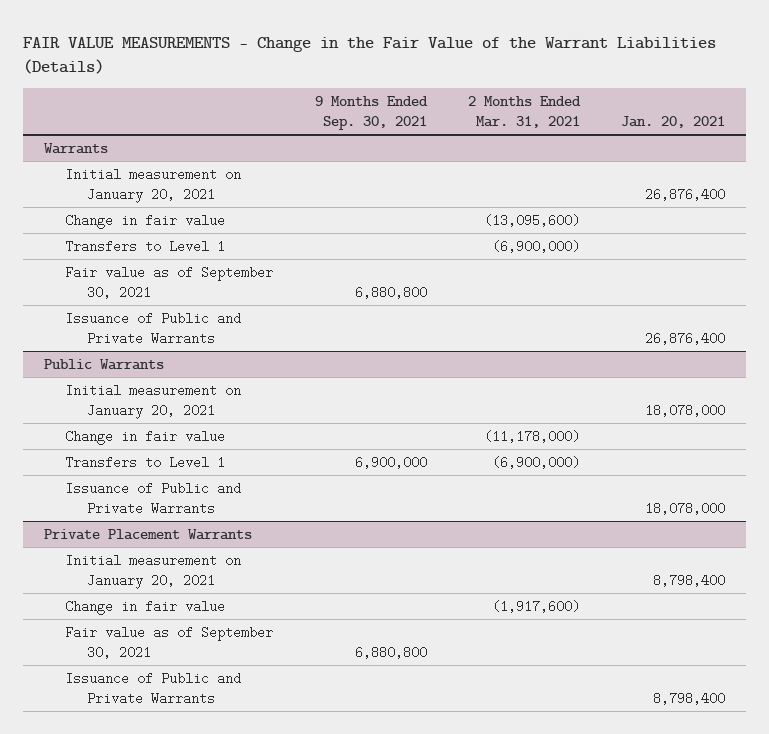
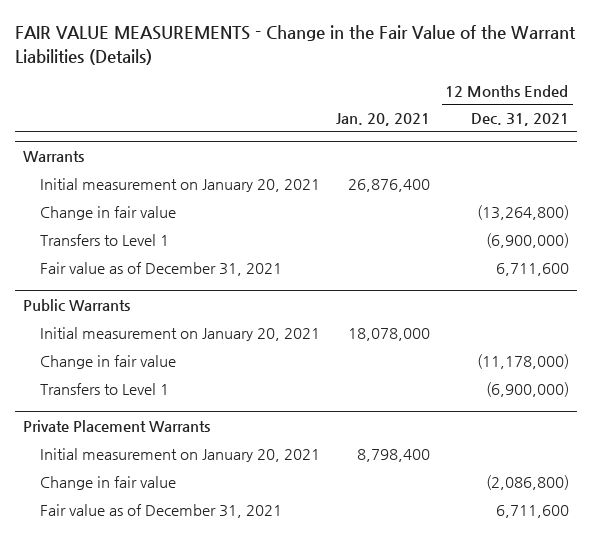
- | 9 Months Ended Sep. 30, 2021 | 2 Months Ended Mar. 31, 2021 | Jan. 20, 2021
+ | Jan. 20, 2021 | 12 Months Ended Dec. 31, 2021
@ Warrants
- Fair value as of September 30, 2021 | 6,880,800 | |
- Issuance of Public and Private Warrants | | | 26,876,400
+ Fair value as of December 31, 2021 | | 6,711,600
@ Public Warrants
- Issuance of Public and Private Warrants | | | 18,078,000
@ Private Placement Warrants
- Fair value as of September 30, 2021 | 6,880,800 | |
- Issuance of Public and Private Warrants | | | 8,798,400
+ Fair value as of December 31, 2021 | | 6,711,600

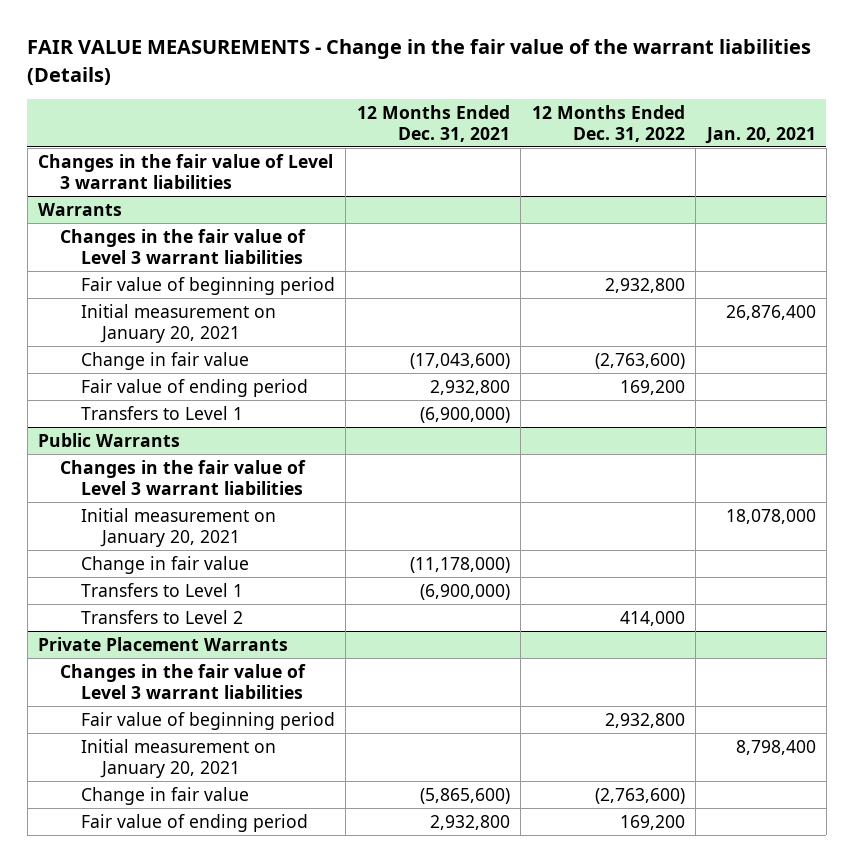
- FAIR VALUE MEASUREMENTS - Change in the Fair Value of the Warrant Liabilities (Details)
+ FAIR VALUE MEASUREMENTS - Change in the fair value of the warrant liabilities (Details)
- | Jan. 20, 2021 | 12 Months Ended Dec. 31, 2021
+ | 12 Months Ended Dec. 31, 2021 | 12 Months Ended Dec. 31, 2022 | Jan. 20, 2021
+ Changes in the fair value of Level 3 warrant liabilities
@ Warrants
+ Changes in the fair value of Level 3 warrant liabilities
+ Fair value of beginning period | | 2,932,800 |
- Change in fair value | | (13,264,800)
+ Change in fair value | (17,043,600) | (2,763,600) |
+ Fair value of ending period | 2,932,800 | 169,200 |
- Fair value as of December 31, 2021 | | 6,711,600
@ Public Warrants
+ Changes in the fair value of Level 3 warrant liabilities
+ Transfers to Level 2 | | 414,000 |
@ Private Placement Warrants
+ Changes in the fair value of Level 3 warrant liabilities
+ Fair value of beginning period | | 2,932,800 |
- Change in fair value | | (2,086,800)
- Fair value as of December 31, 2021 | | 6,711,600
+ Change in fair value | (5,865,600) | (2,763,600) |
+ Fair value of ending period | 2,932,800 | 169,200 |

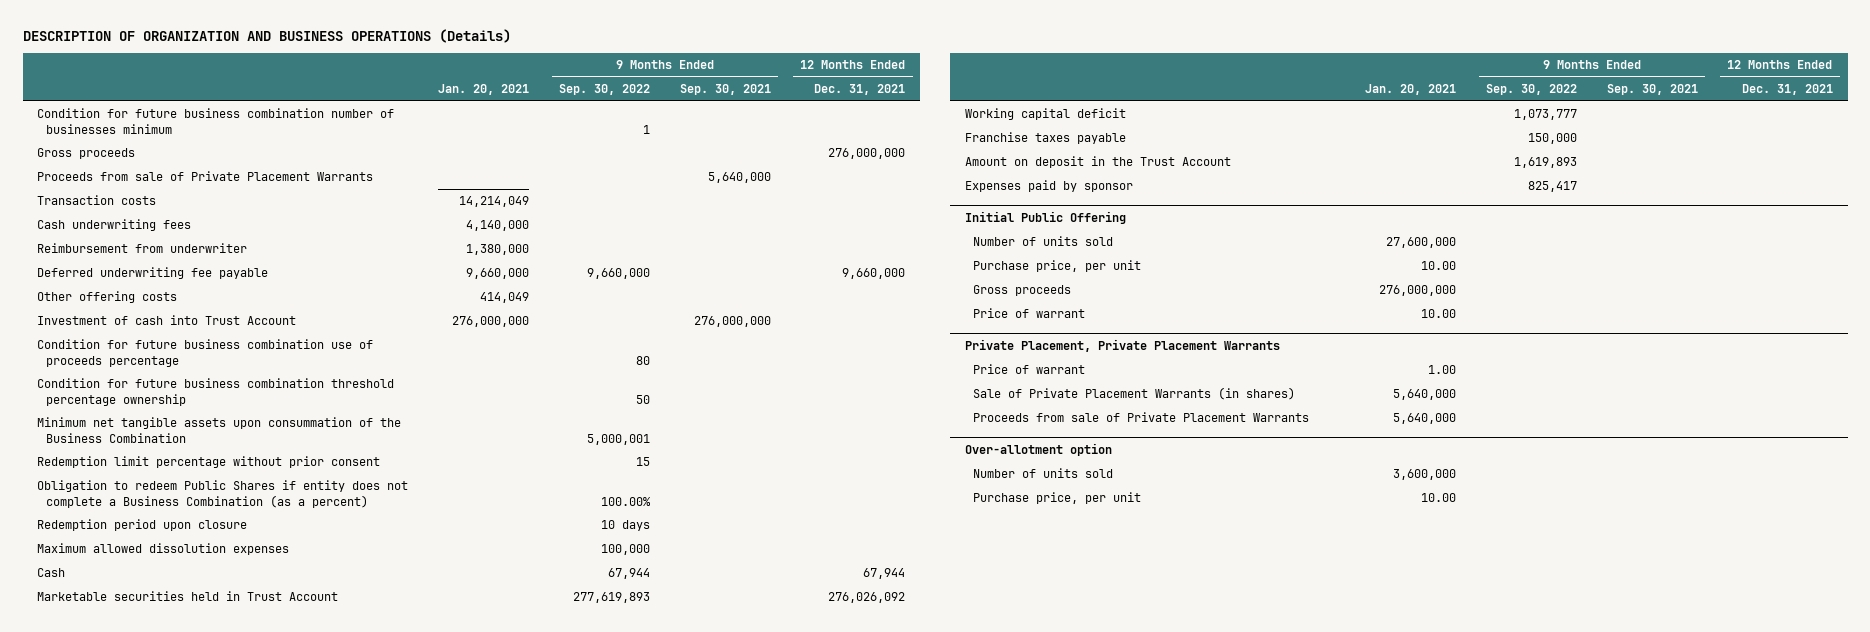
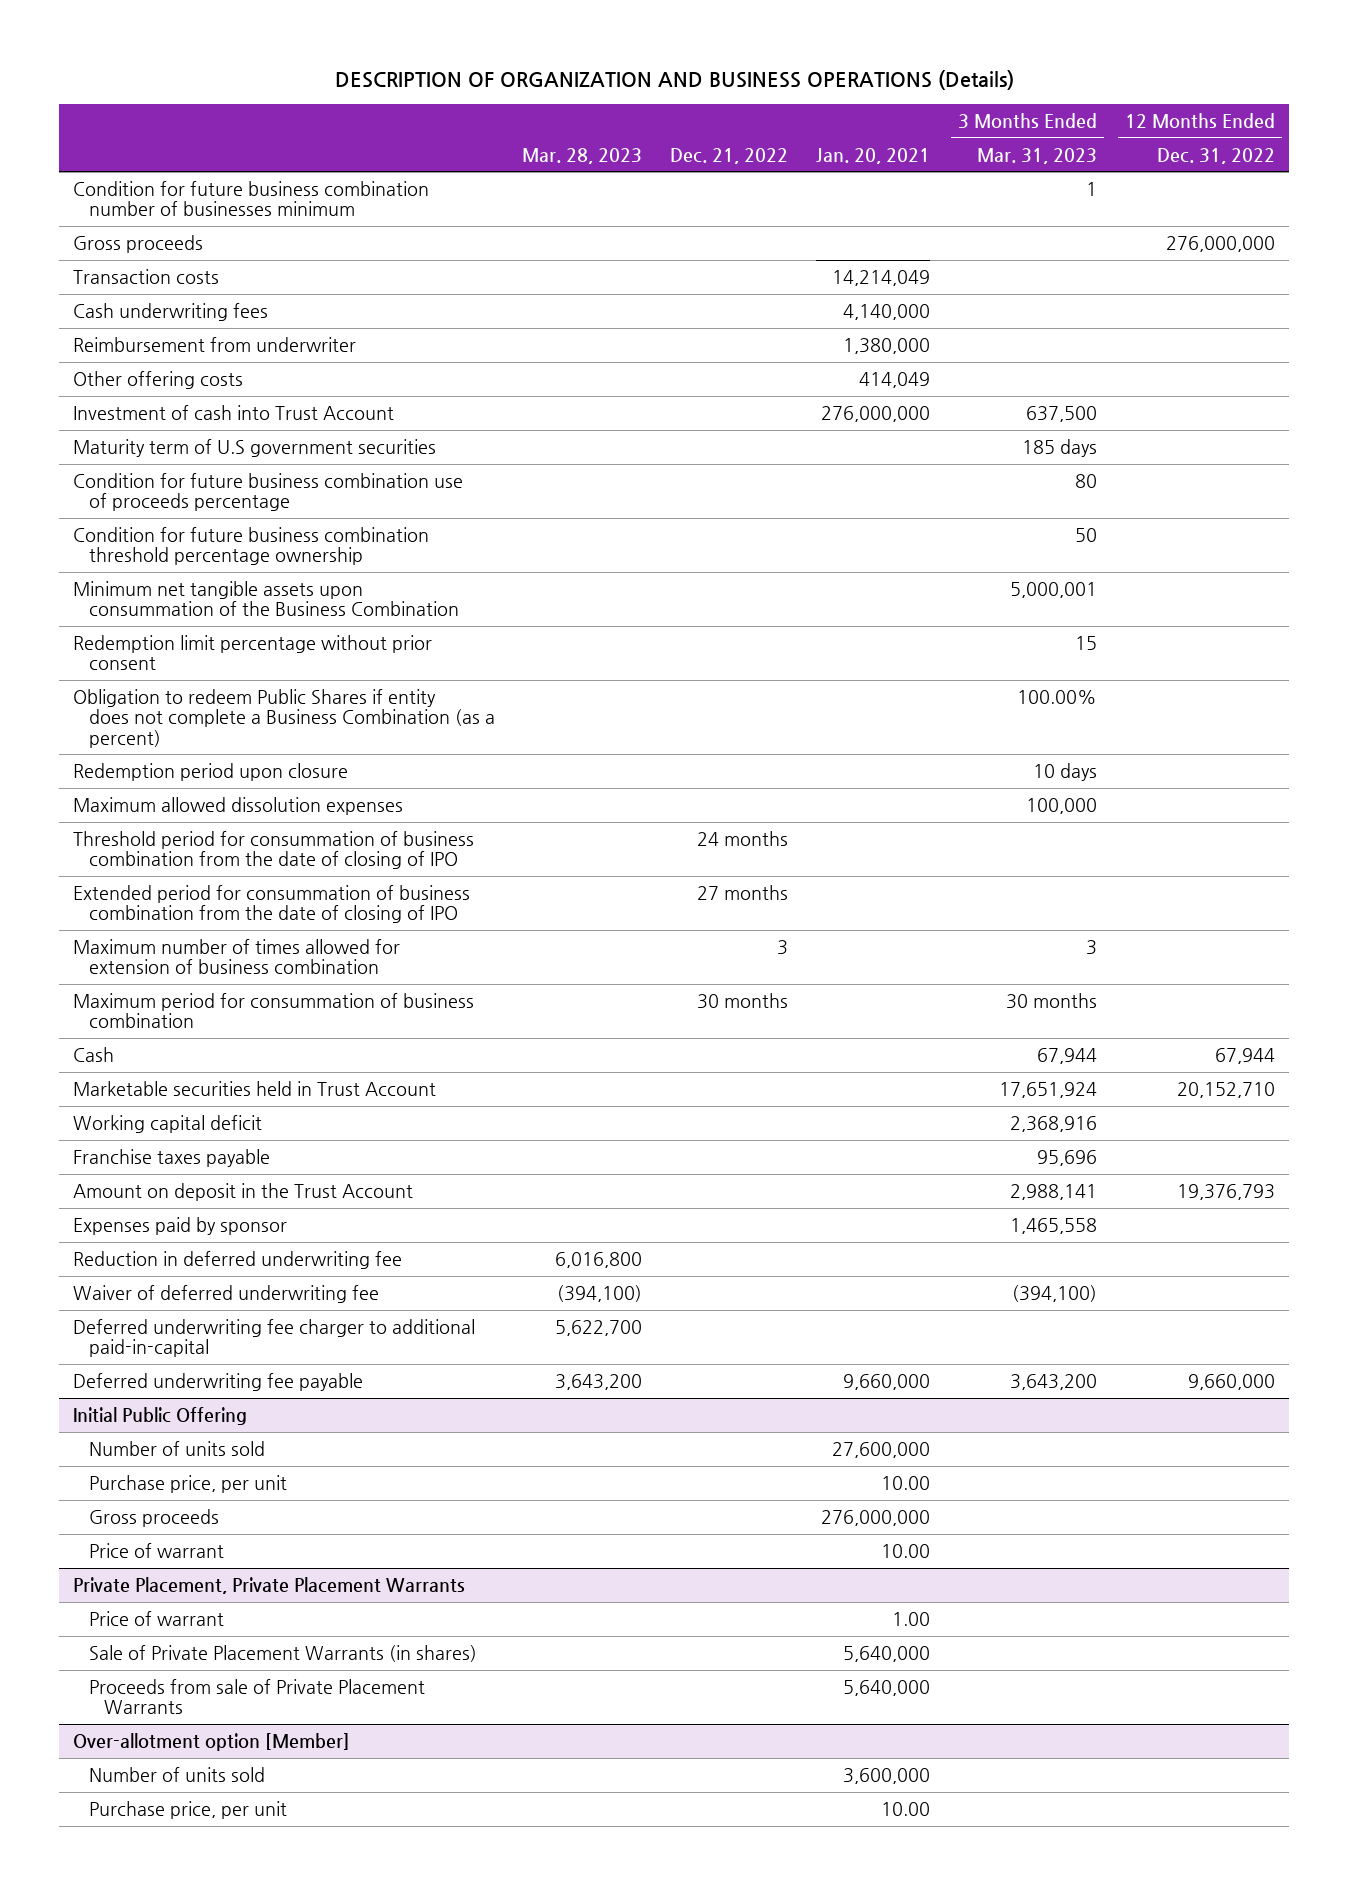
- | Jan. 20, 2021 | 9 Months Ended Sep. 30, 2022 | 9 Months Ended Sep. 30, 2021 | 12 Months Ended Dec. 31, 2021
+ | Mar. 28, 2023 | Dec. 21, 2022 | Jan. 20, 2021 | 3 Months Ended Mar. 31, 2023 | 12 Months Ended Dec. 31, 2022
- Proceeds from sale of Private Placement Warrants | | | 5,640,000 |
+ Maturity term of U.S government securities | | | | 185 days |
+ Threshold period for consummation of business combination from the date of closing of IPO | | 24 months | | |
+ Extended period for consummation of business combination from the date of closing of IPO | | 27 months | | |
+ Maximum number of times allowed for extension of business combination | | 3 | | 3 |
+ Maximum period for consummation of business combination | | 30 months | | 30 months |
+ Reduction in deferred underwriting fee | 6,016,800 | | | |
+ Waiver of deferred underwriting fee | (394,100) | | | (394,100) |
+ Deferred underwriting fee charger to additional paid-in-capital | 5,622,700 | | | |
moved down: Deferred underwriting fee payable | 3,643,200 | | 9,660,000 | 3,643,200 | 9,660,000
- Over-allotment option
+ Over-allotment option [Member]

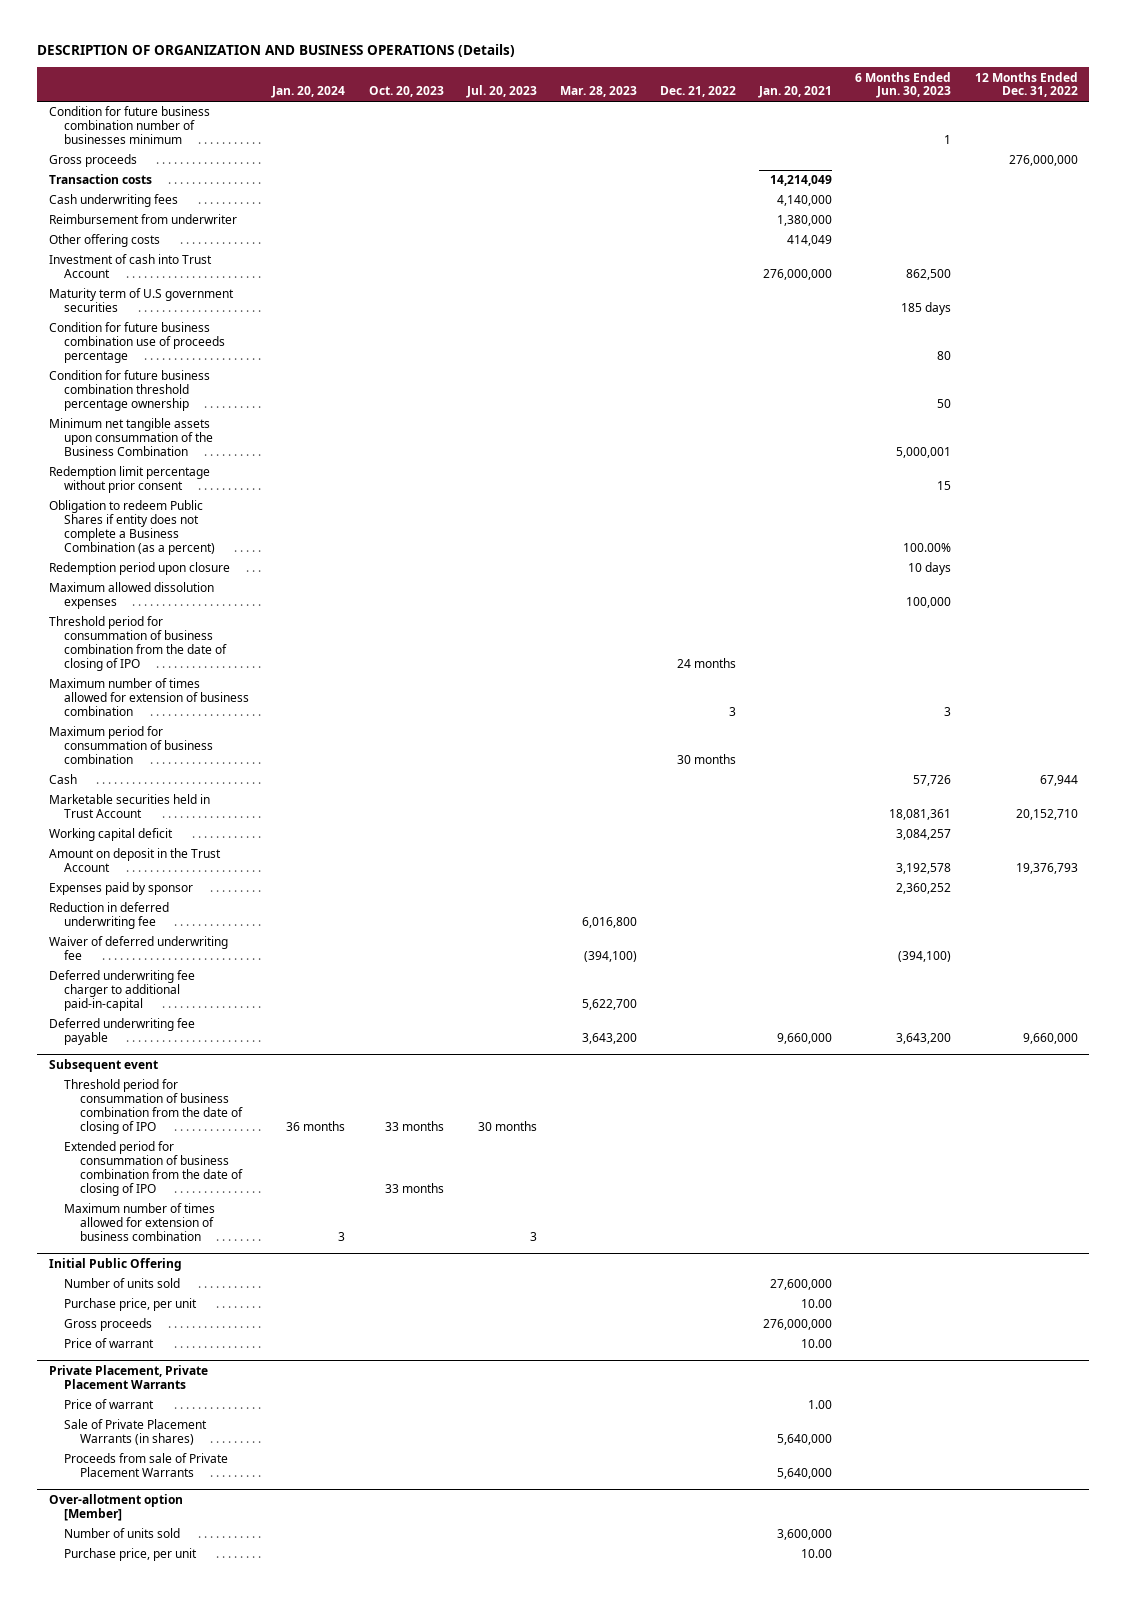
- | Mar. 28, 2023 | Dec. 21, 2022 | Jan. 20, 2021 | 3 Months Ended Mar. 31, 2023 | 12 Months Ended Dec. 31, 2022
+ | Jan. 20, 2024 | Oct. 20, 2023 | Jul. 20, 2023 | Mar. 28, 2023 | Dec. 21, 2022 | Jan. 20, 2021 | 6 Months Ended Jun. 30, 2023 | 12 Months Ended Dec. 31, 2022
- Extended period for consummation of business combination from the date of closing of IPO | | 27 months | | |
- Franchise taxes payable | | | | 95,696 |
+ Subsequent event
+ Threshold period for consummation of business combination from the date of closing of IPO | 36 months | 33 months | 30 months | | | | |
+ Extended period for consummation of business combination from the date of closing of IPO | | 33 months | | | | | |
+ Maximum number of times allowed for extension of business combination | 3 | | 3 | | | | |

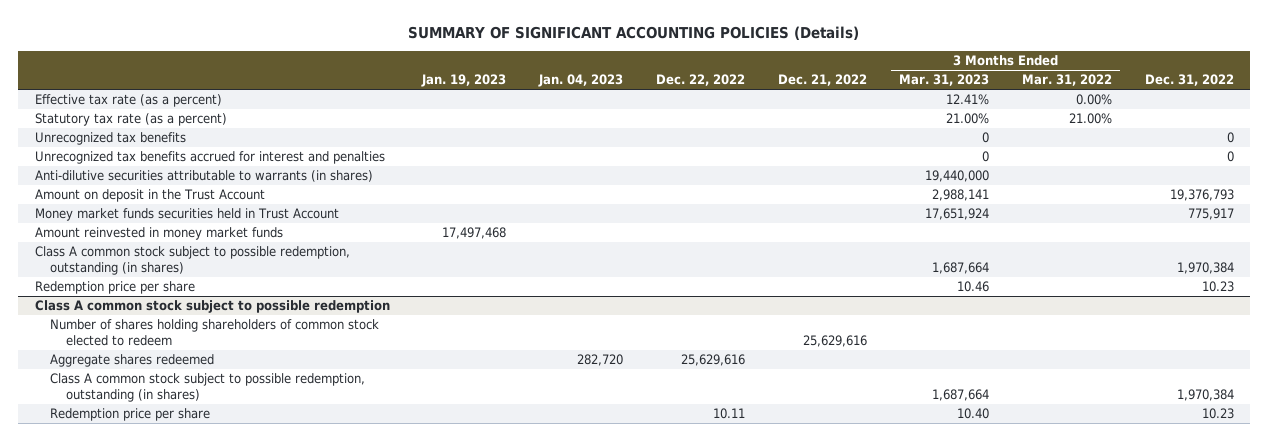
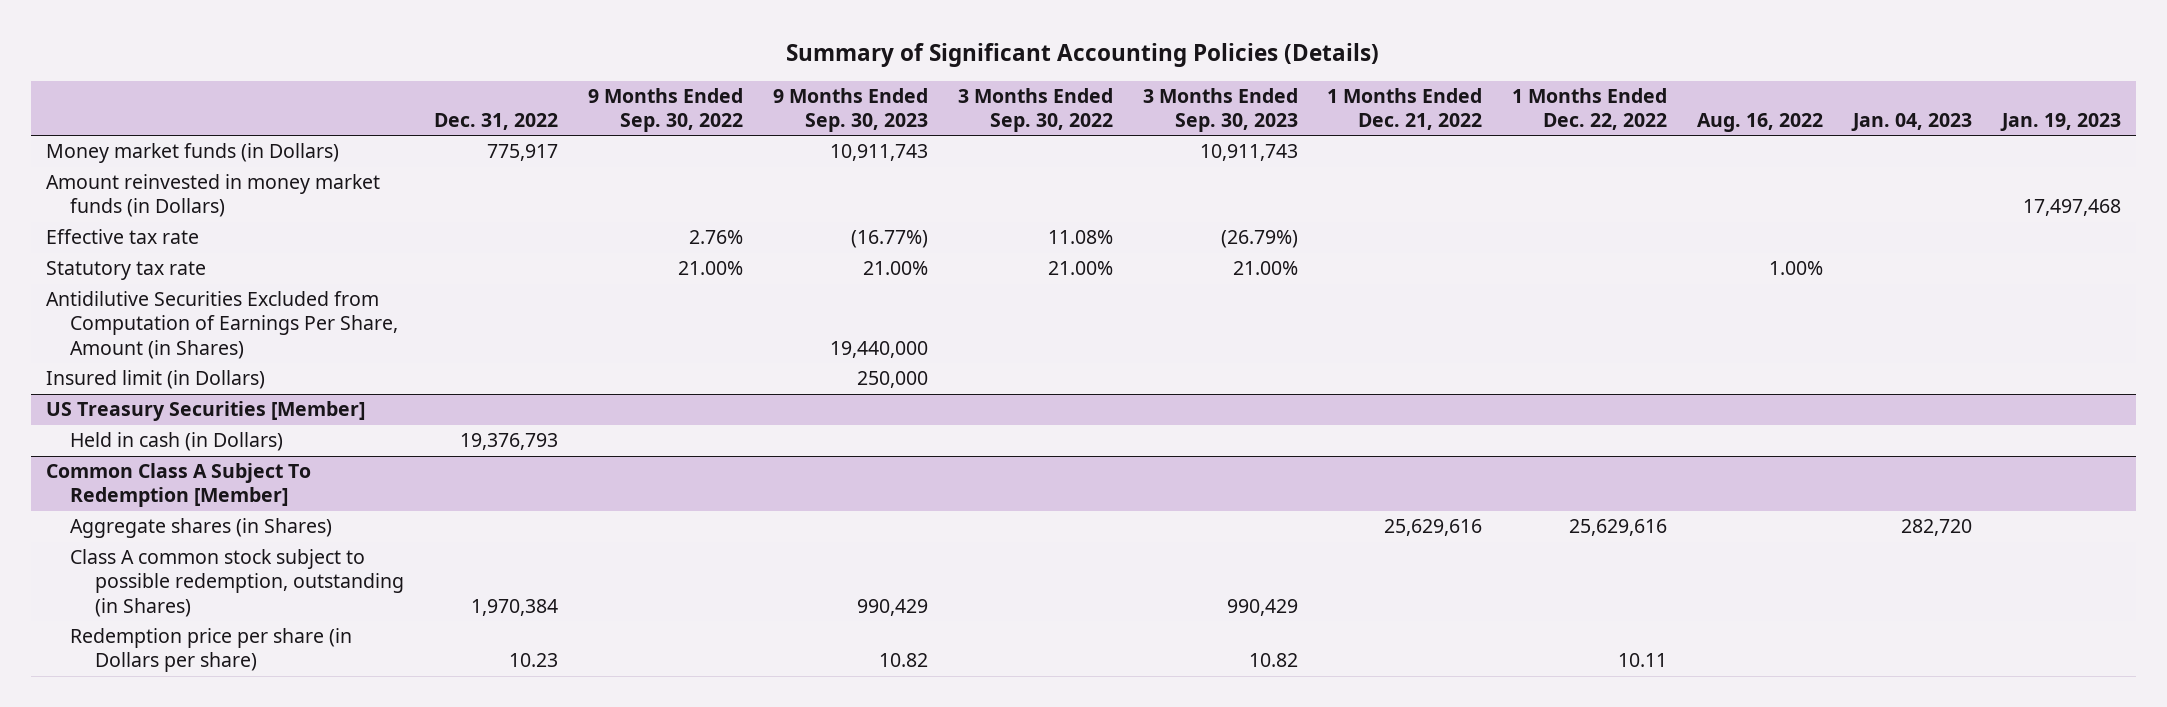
- SUMMARY OF SIGNIFICANT ACCOUNTING POLICIES (Details)
+ Summary of Significant Accounting Policies (Details)
- | Jan. 19, 2023 | Jan. 04, 2023 | Dec. 22, 2022 | Dec. 21, 2022 | 3 Months Ended Mar. 31, 2023 | 3 Months Ended Mar. 31, 2022 | Dec. 31, 2022
+ | Dec. 31, 2022 | 9 Months Ended Sep. 30, 2022 | 9 Months Ended Sep. 30, 2023 | 3 Months Ended Sep. 30, 2022 | 3 Months Ended Sep. 30, 2023 | 1 Months Ended Dec. 21, 2022 | 1 Months Ended Dec. 22, 2022 | Aug. 16, 2022 | Jan. 04, 2023 | Jan. 19, 2023
- Effective tax rate (as a percent) | | | | | 12.41% | 0.00% |
- Statutory tax rate (as a percent) | | | | | 21.00% | 21.00% |
- Unrecognized tax benefits | | | | | 0 | | 0
- Unrecognized tax benefits accrued for interest and penalties | | | | | 0 | | 0
- Anti-dilutive securities attributable to warrants (in shares) | | | | | 19,440,000 | |
- Amount on deposit in the Trust Account | | | | | 2,988,141 | | 19,376,793
- Money market funds securities held in Trust Account | | | | | 17,651,924 | | 775,917
- Amount reinvested in money market funds | 17,497,468 | | | | | |
- Class A common stock subject to possible redemption, outstanding (in shares) | | | | | 1,687,664 | | 1,970,384
- Redemption price per share | | | | | 10.46 | | 10.23
- Class A common stock subject to possible redemption
- Number of shares holding shareholders of common stock elected to redeem | | | | 25,629,616 | | |
- Aggregate shares redeemed | | 282,720 | 25,629,616 | | | |
- Class A common stock subject to possible redemption, outstanding (in shares) | | | | | 1,687,664 | | 1,970,384
- Redemption price per share | | | 10.11 | | 10.40 | | 10.23
+ Money market funds (in Dollars) | 775,917 | | 10,911,743 | | 10,911,743 | | | | |
+ Amount reinvested in money market funds (in Dollars) | | | | | | | | | | 17,497,468
+ Effective tax rate | | 2.76% | (16.77%) | 11.08% | (26.79%) | | | | |
+ Statutory tax rate | | 21.00% | 21.00% | 21.00% | 21.00% | | | 1.00% | |
+ Antidilutive Securities Excluded from Computation of Earnings Per Share, Amount (in Shares) | | | 19,440,000 | | | | | | |
+ Insured limit (in Dollars) | | | 250,000 | | | | | | |
+ US Treasury Securities [Member]
+ Held in cash (in Dollars) | 19,376,793 | | | | | | | | |
+ Common Class A Subject To Redemption [Member]
+ Aggregate shares (in Shares) | | | | | | 25,629,616 | 25,629,616 | | 282,720 |
+ Class A common stock subject to possible redemption, outstanding (in Shares) | 1,970,384 | | 990,429 | | 990,429 | | | | |
+ Redemption price per share (in Dollars per share) | 10.23 | | 10.82 | | 10.82 | | 10.11 | | |

